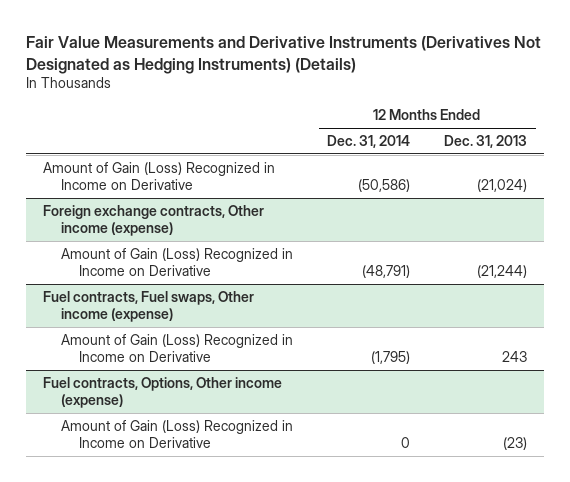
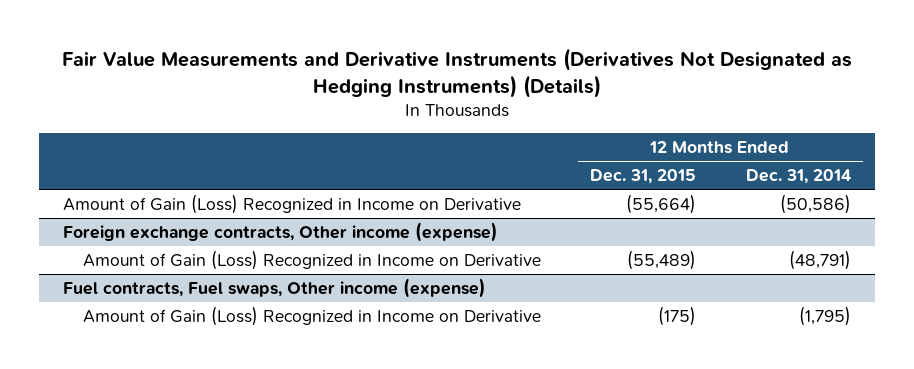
- | 12 Months Ended Dec. 31, 2014 | 12 Months Ended Dec. 31, 2013
+ | 12 Months Ended Dec. 31, 2015 | 12 Months Ended Dec. 31, 2014
- Fuel contracts, Options, Other income (expense)
- Amount of Gain (Loss) Recognized in Income on Derivative | 0 | (23)

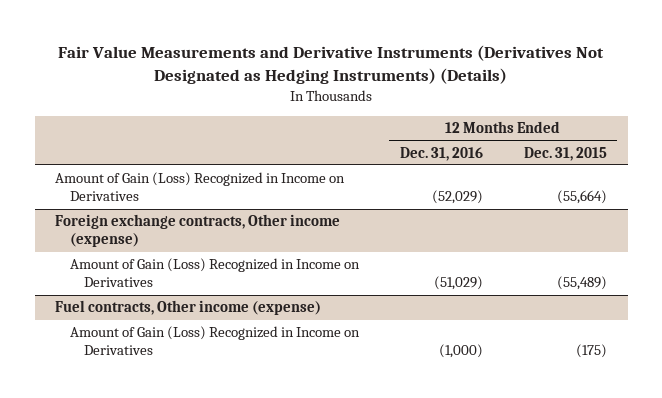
- | 12 Months Ended Dec. 31, 2015 | 12 Months Ended Dec. 31, 2014
+ | 12 Months Ended Dec. 31, 2016 | 12 Months Ended Dec. 31, 2015
- Amount of Gain (Loss) Recognized in Income on Derivative | (55,664) | (50,586)
+ Amount of Gain (Loss) Recognized in Income on Derivatives | (52,029) | (55,664)
@ Foreign exchange contracts, Other income (expense)
- Amount of Gain (Loss) Recognized in Income on Derivative | (55,489) | (48,791)
- Fuel contracts, Fuel swaps, Other income (expense)
- Amount of Gain (Loss) Recognized in Income on Derivative | (175) | (1,795)
@ Foreign exchange contracts, Other income (expense)
+ Amount of Gain (Loss) Recognized in Income on Derivatives | (51,029) | (55,489)
+ Fuel contracts, Other income (expense)
+ Amount of Gain (Loss) Recognized in Income on Derivatives | (1,000) | (175)

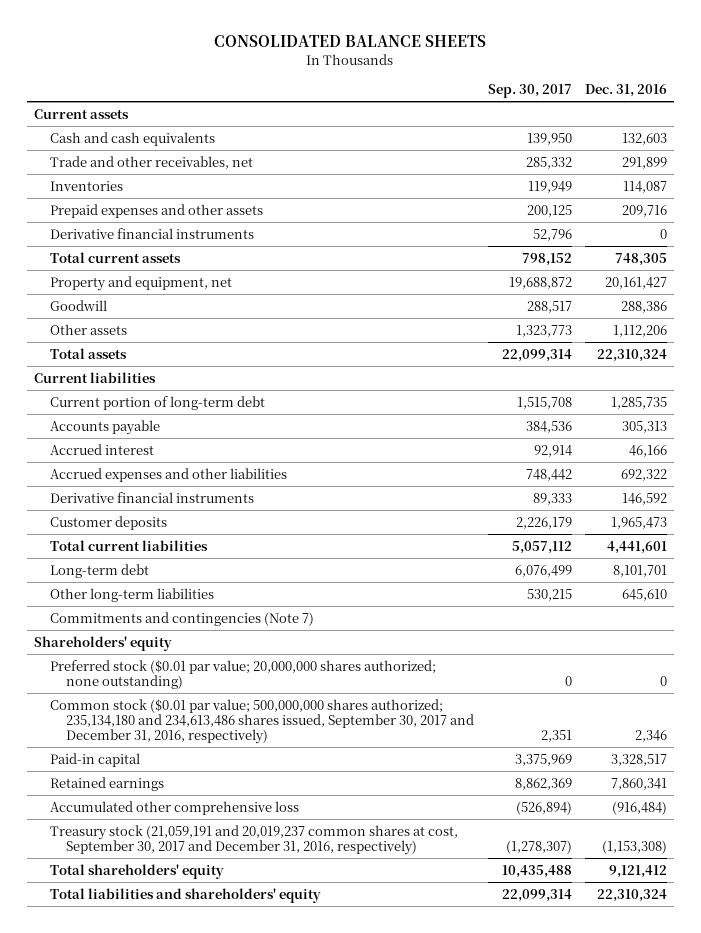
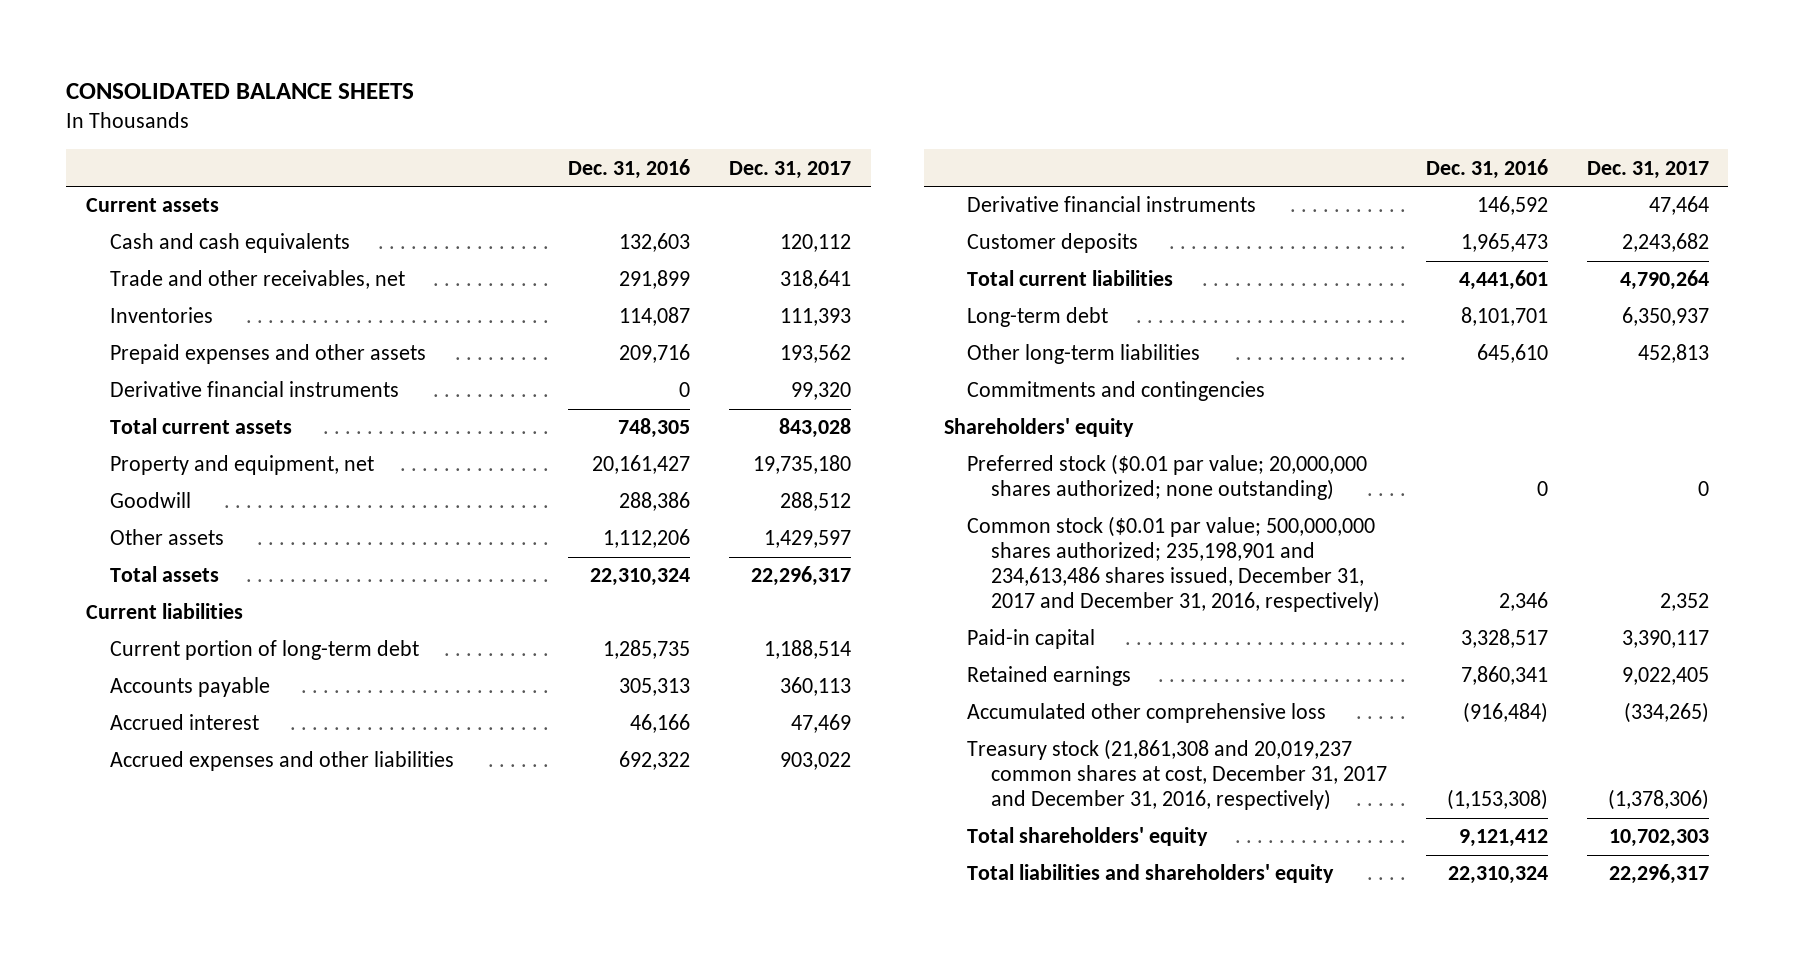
- | Sep. 30, 2017 | Dec. 31, 2016
+ | Dec. 31, 2016 | Dec. 31, 2017
- Commitments and contingencies (Note 7)
+ Commitments and contingencies
- Common stock ($0.01 par value; 500,000,000 shares authorized; 235,134,180 and 234,613,486 shares issued, September 30, 2017 and December 31, 2016, respectively) | 2,351 | 2,346
+ Common stock ($0.01 par value; 500,000,000 shares authorized; 235,198,901 and 234,613,486 shares issued, December 31, 2017 and December 31, 2016, respectively) | 2,346 | 2,352
- Treasury stock (21,059,191 and 20,019,237 common shares at cost, September 30, 2017 and December 31, 2016, respectively) | (1,278,307) | (1,153,308)
+ Treasury stock (21,861,308 and 20,019,237 common shares at cost, December 31, 2017 and December 31, 2016, respectively) | (1,153,308) | (1,378,306)

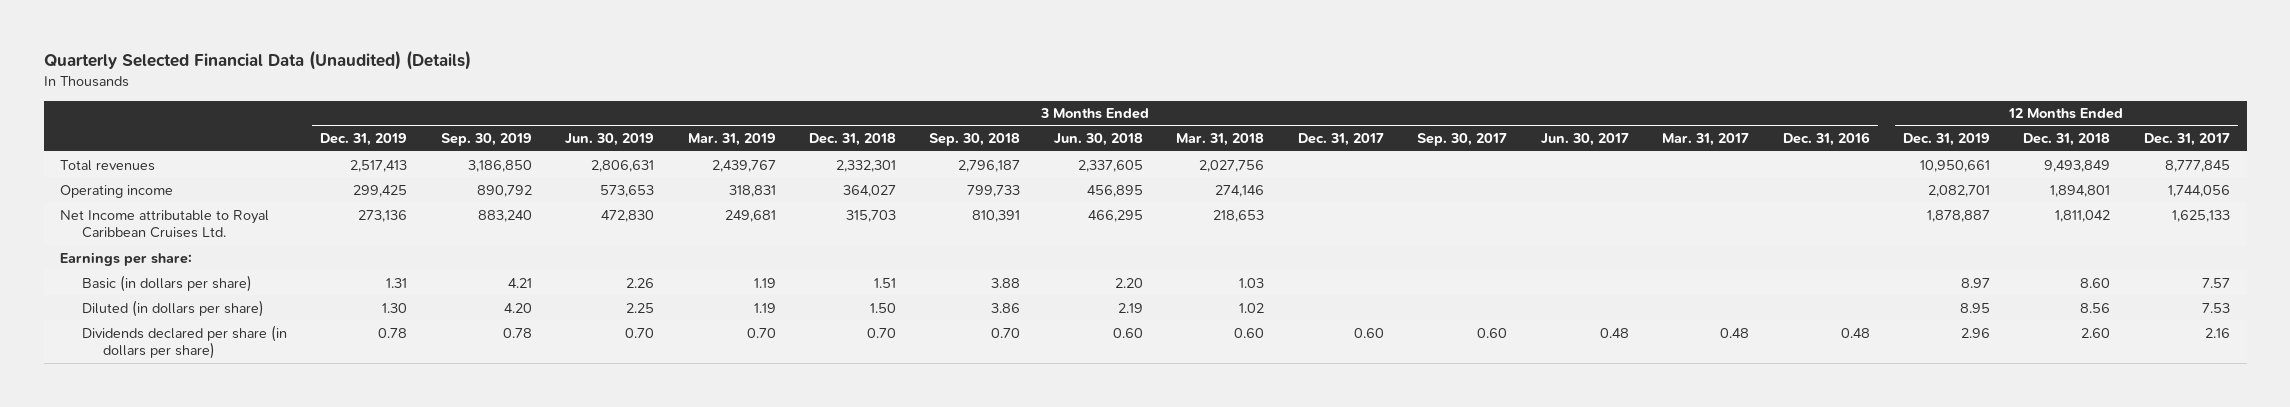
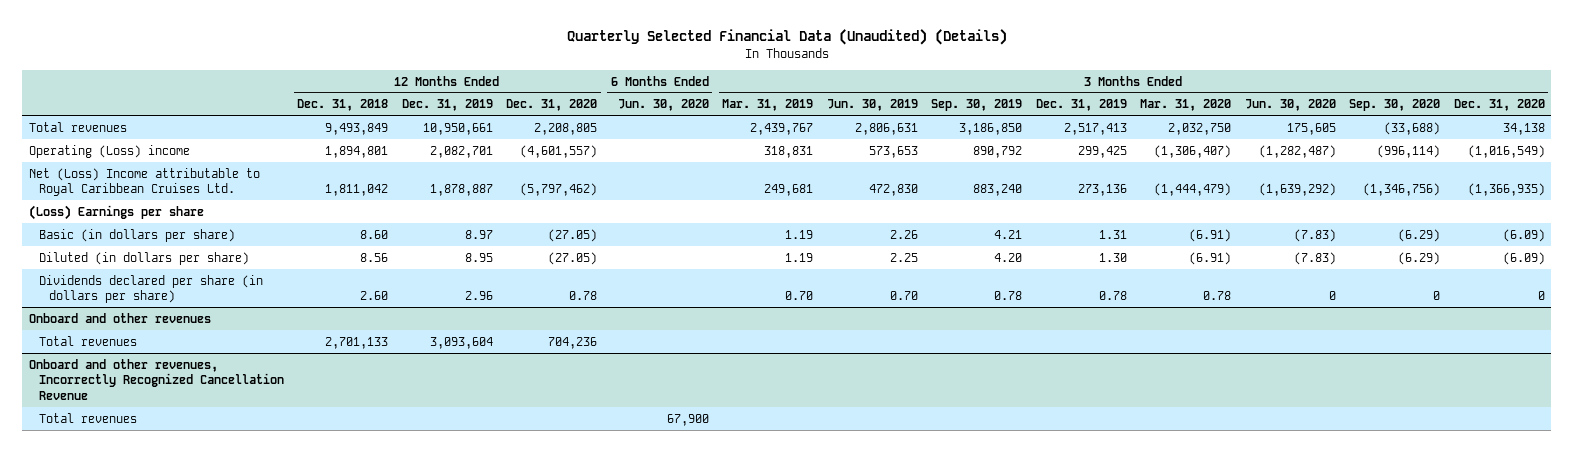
- | 3 Months Ended Dec. 31, 2019 | 3 Months Ended Sep. 30, 2019 | 3 Months Ended Jun. 30, 2019 | 3 Months Ended Mar. 31, 2019 | 3 Months Ended Dec. 31, 2018 | 3 Months Ended Sep. 30, 2018 | 3 Months Ended Jun. 30, 2018 | 3 Months Ended Mar. 31, 2018 | 3 Months Ended Dec. 31, 2017 | 3 Months Ended Sep. 30, 2017 | 3 Months Ended Jun. 30, 2017 | 3 Months Ended Mar. 31, 2017 | 3 Months Ended Dec. 31, 2016 | 12 Months Ended Dec. 31, 2019 | 12 Months Ended Dec. 31, 2018 | 12 Months Ended Dec. 31, 2017
+ | 12 Months Ended Dec. 31, 2018 | 12 Months Ended Dec. 31, 2019 | 12 Months Ended Dec. 31, 2020 | 6 Months Ended Jun. 30, 2020 | 3 Months Ended Mar. 31, 2019 | 3 Months Ended Jun. 30, 2019 | 3 Months Ended Sep. 30, 2019 | 3 Months Ended Dec. 31, 2019 | 3 Months Ended Mar. 31, 2020 | 3 Months Ended Jun. 30, 2020 | 3 Months Ended Sep. 30, 2020 | 3 Months Ended Dec. 31, 2020
- Operating income | 299,425 | 890,792 | 573,653 | 318,831 | 364,027 | 799,733 | 456,895 | 274,146 | | | | | | 2,082,701 | 1,894,801 | 1,744,056
- Net Income attributable to Royal Caribbean Cruises Ltd. | 273,136 | 883,240 | 472,830 | 249,681 | 315,703 | 810,391 | 466,295 | 218,653 | | | | | | 1,878,887 | 1,811,042 | 1,625,133
- Earnings per share:
+ Operating (Loss) income | 1,894,801 | 2,082,701 | (4,601,557) | | 318,831 | 573,653 | 890,792 | 299,425 | (1,306,407) | (1,282,487) | (996,114) | (1,016,549)
+ Net (Loss) Income attributable to Royal Caribbean Cruises Ltd. | 1,811,042 | 1,878,887 | (5,797,462) | | 249,681 | 472,830 | 883,240 | 273,136 | (1,444,479) | (1,639,292) | (1,346,756) | (1,366,935)
+ (Loss) Earnings per share
+ Onboard and other revenues
+ Total revenues | 2,701,133 | 3,093,604 | 704,236 | | | | | | | | |
+ Onboard and other revenues, Incorrectly Recognized Cancellation Revenue
+ Total revenues | | | | 67,900 | | | | | | | |

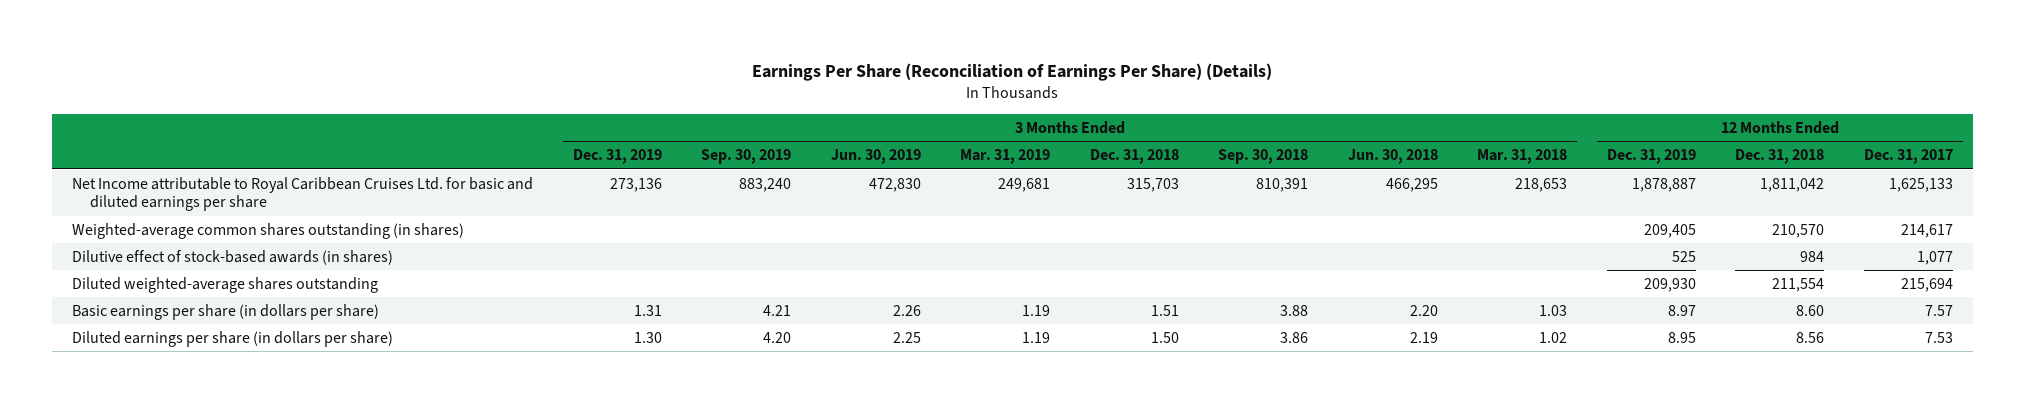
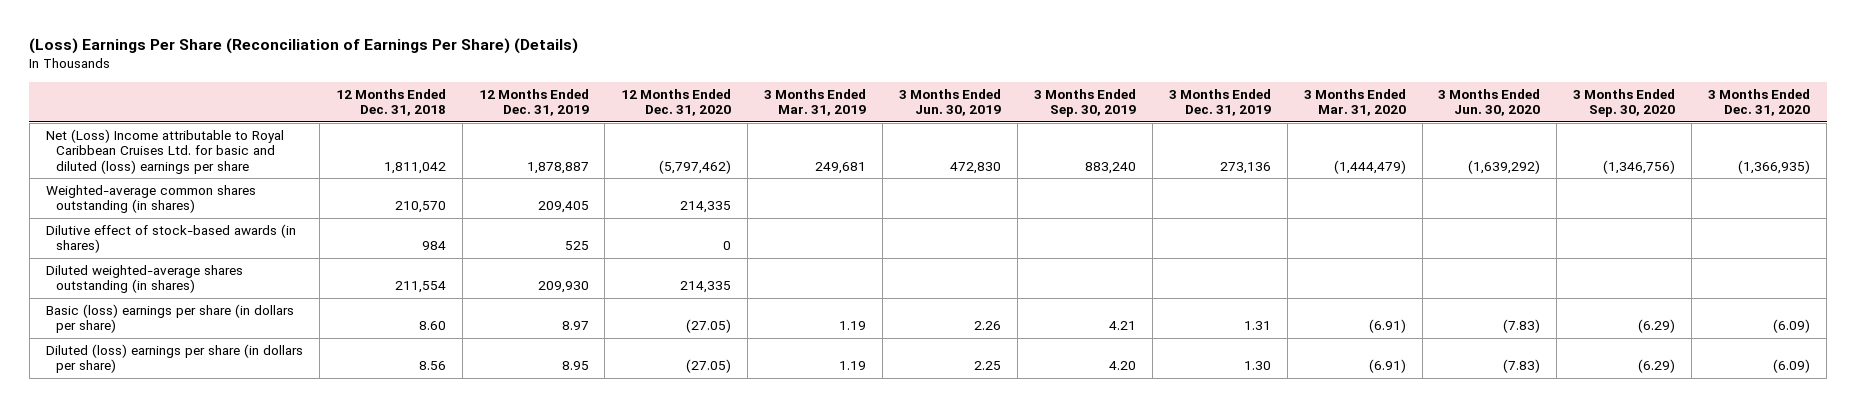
- Earnings Per Share (Reconciliation of Earnings Per Share) (Details)
+ (Loss) Earnings Per Share (Reconciliation of Earnings Per Share) (Details)
- | 3 Months Ended Dec. 31, 2019 | 3 Months Ended Sep. 30, 2019 | 3 Months Ended Jun. 30, 2019 | 3 Months Ended Mar. 31, 2019 | 3 Months Ended Dec. 31, 2018 | 3 Months Ended Sep. 30, 2018 | 3 Months Ended Jun. 30, 2018 | 3 Months Ended Mar. 31, 2018 | 12 Months Ended Dec. 31, 2019 | 12 Months Ended Dec. 31, 2018 | 12 Months Ended Dec. 31, 2017
+ | 12 Months Ended Dec. 31, 2018 | 12 Months Ended Dec. 31, 2019 | 12 Months Ended Dec. 31, 2020 | 3 Months Ended Mar. 31, 2019 | 3 Months Ended Jun. 30, 2019 | 3 Months Ended Sep. 30, 2019 | 3 Months Ended Dec. 31, 2019 | 3 Months Ended Mar. 31, 2020 | 3 Months Ended Jun. 30, 2020 | 3 Months Ended Sep. 30, 2020 | 3 Months Ended Dec. 31, 2020
- Net Income attributable to Royal Caribbean Cruises Ltd. for basic and diluted earnings per share | 273,136 | 883,240 | 472,830 | 249,681 | 315,703 | 810,391 | 466,295 | 218,653 | 1,878,887 | 1,811,042 | 1,625,133
+ Net (Loss) Income attributable to Royal Caribbean Cruises Ltd. for basic and diluted (loss) earnings per share | 1,811,042 | 1,878,887 | (5,797,462) | 249,681 | 472,830 | 883,240 | 273,136 | (1,444,479) | (1,639,292) | (1,346,756) | (1,366,935)
- Diluted weighted-average shares outstanding | | | | | | | | | 209,930 | 211,554 | 215,694
- Basic earnings per share (in dollars per share) | 1.31 | 4.21 | 2.26 | 1.19 | 1.51 | 3.88 | 2.20 | 1.03 | 8.97 | 8.60 | 7.57
- Diluted earnings per share (in dollars per share) | 1.30 | 4.20 | 2.25 | 1.19 | 1.50 | 3.86 | 2.19 | 1.02 | 8.95 | 8.56 | 7.53
+ Diluted weighted-average shares outstanding (in shares) | 211,554 | 209,930 | 214,335 | | | | | | | |
+ Basic (loss) earnings per share (in dollars per share) | 8.60 | 8.97 | (27.05) | 1.19 | 2.26 | 4.21 | 1.31 | (6.91) | (7.83) | (6.29) | (6.09)
+ Diluted (loss) earnings per share (in dollars per share) | 8.56 | 8.95 | (27.05) | 1.19 | 2.25 | 4.20 | 1.30 | (6.91) | (7.83) | (6.29) | (6.09)

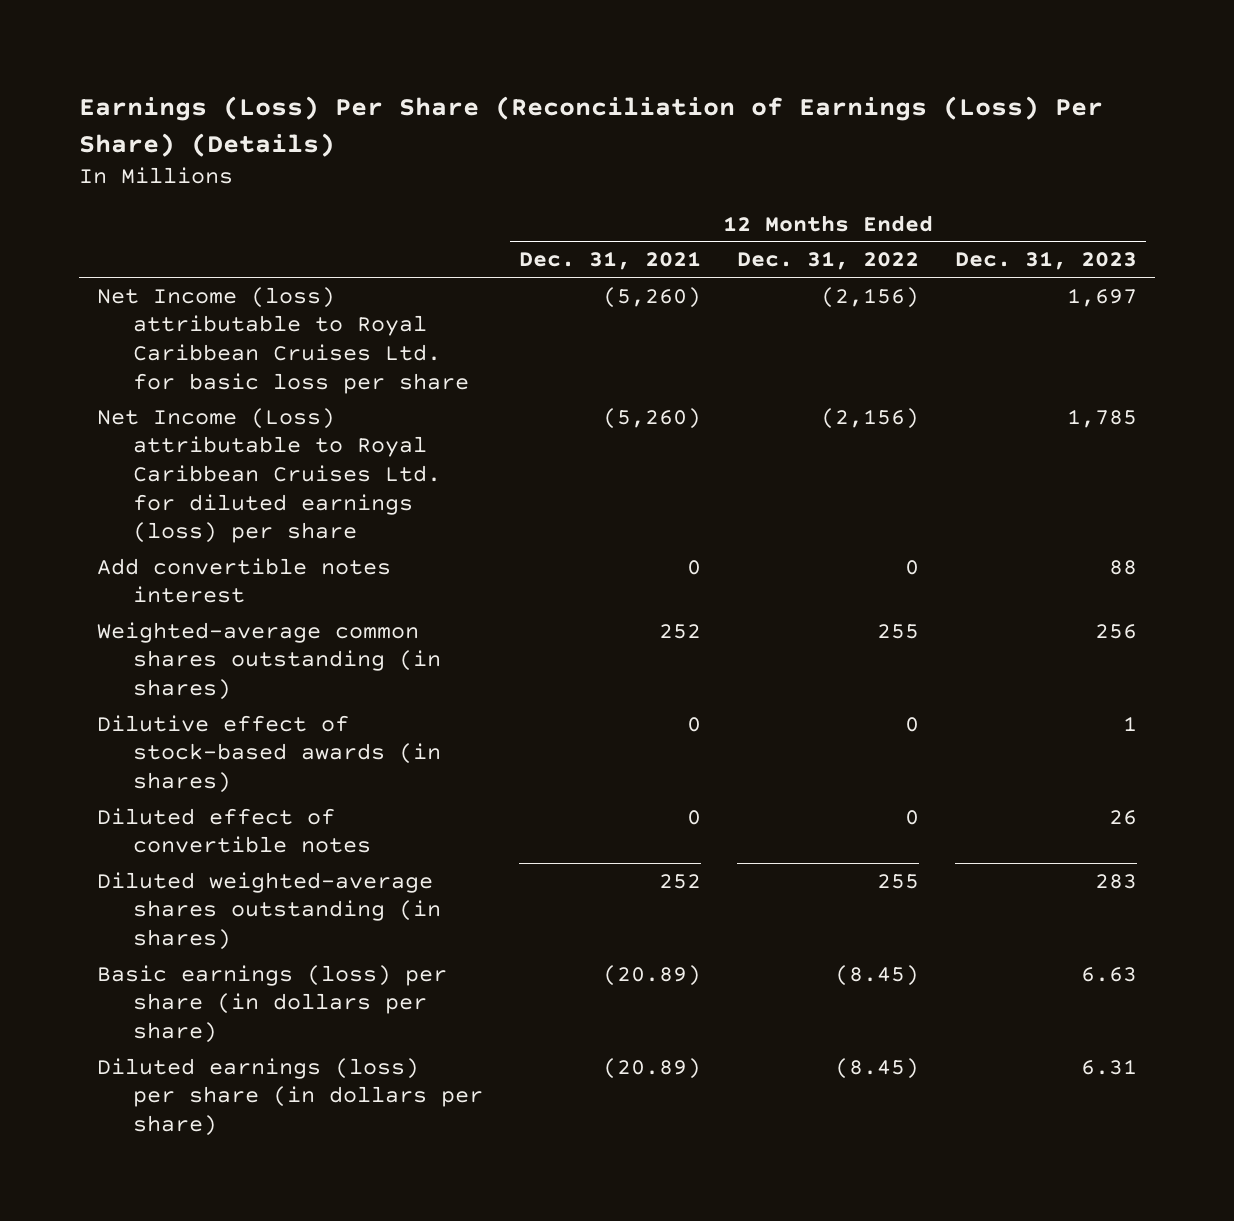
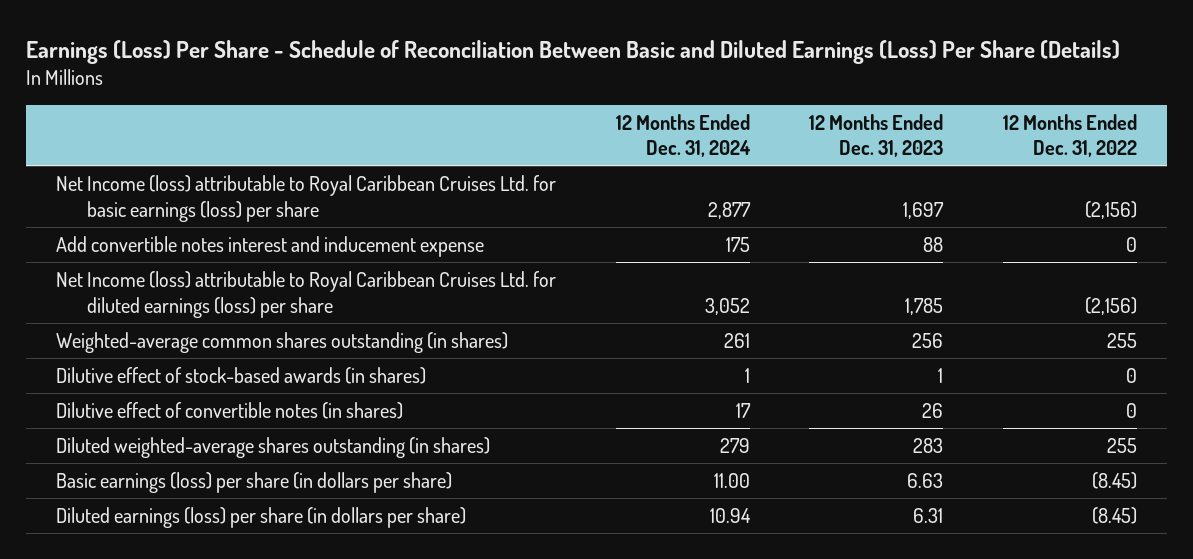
- Earnings (Loss) Per Share (Reconciliation of Earnings (Loss) Per Share) (Details)
+ Earnings (Loss) Per Share - Schedule of Reconciliation Between Basic and Diluted Earnings (Loss) Per Share (Details)
- | 12 Months Ended Dec. 31, 2021 | 12 Months Ended Dec. 31, 2022 | 12 Months Ended Dec. 31, 2023
+ | 12 Months Ended Dec. 31, 2024 | 12 Months Ended Dec. 31, 2023 | 12 Months Ended Dec. 31, 2022
- Net Income (loss) attributable to Royal Caribbean Cruises Ltd. for basic loss per share | (5,260) | (2,156) | 1,697
- Net Income (Loss) attributable to Royal Caribbean Cruises Ltd. for diluted earnings (loss) per share | (5,260) | (2,156) | 1,785
- Add convertible notes interest | 0 | 0 | 88
+ Net Income (loss) attributable to Royal Caribbean Cruises Ltd. for basic earnings (loss) per share | 2,877 | 1,697 | (2,156)
+ Add convertible notes interest and inducement expense | 175 | 88 | 0
+ Net Income (loss) attributable to Royal Caribbean Cruises Ltd. for diluted earnings (loss) per share | 3,052 | 1,785 | (2,156)
- Diluted effect of convertible notes | 0 | 0 | 26
+ Dilutive effect of convertible notes (in shares) | 17 | 26 | 0

